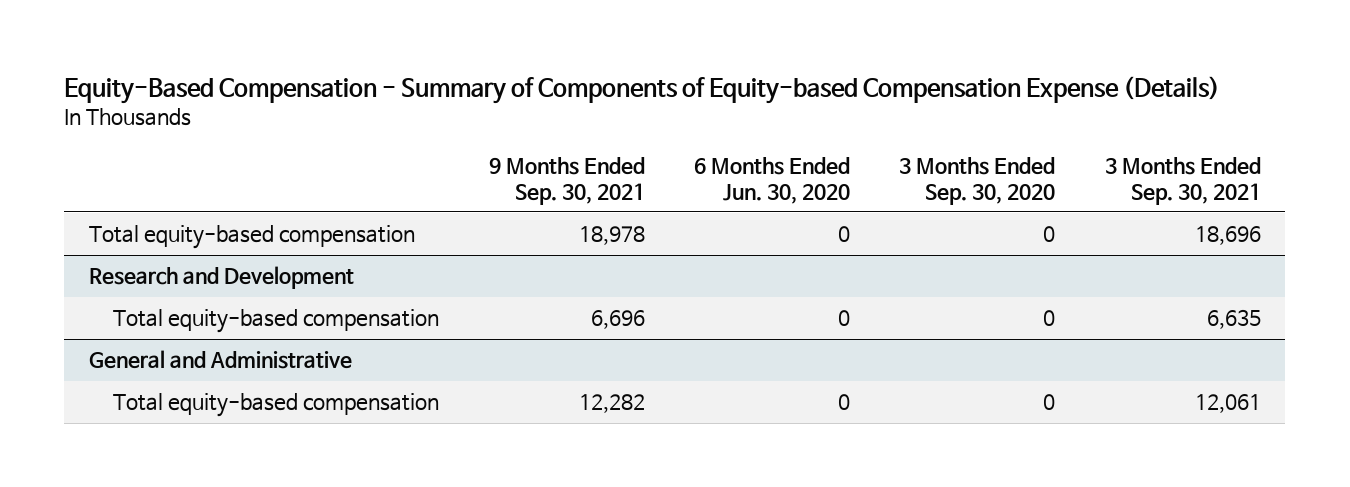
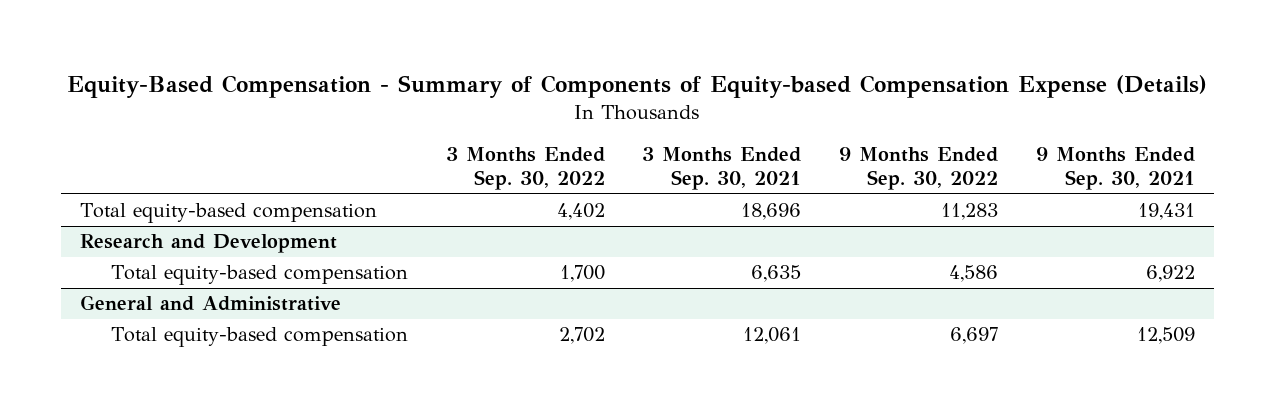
- | 9 Months Ended Sep. 30, 2021 | 6 Months Ended Jun. 30, 2020 | 3 Months Ended Sep. 30, 2020 | 3 Months Ended Sep. 30, 2021
+ | 3 Months Ended Sep. 30, 2022 | 3 Months Ended Sep. 30, 2021 | 9 Months Ended Sep. 30, 2022 | 9 Months Ended Sep. 30, 2021
- Total equity-based compensation | 18,978 | 0 | 0 | 18,696
+ Total equity-based compensation | 4,402 | 18,696 | 11,283 | 19,431
@ Research and Development
- Total equity-based compensation | 6,696 | 0 | 0 | 6,635
+ Total equity-based compensation | 1,700 | 6,635 | 4,586 | 6,922
@ General and Administrative
- Total equity-based compensation | 12,282 | 0 | 0 | 12,061
+ Total equity-based compensation | 2,702 | 12,061 | 6,697 | 12,509

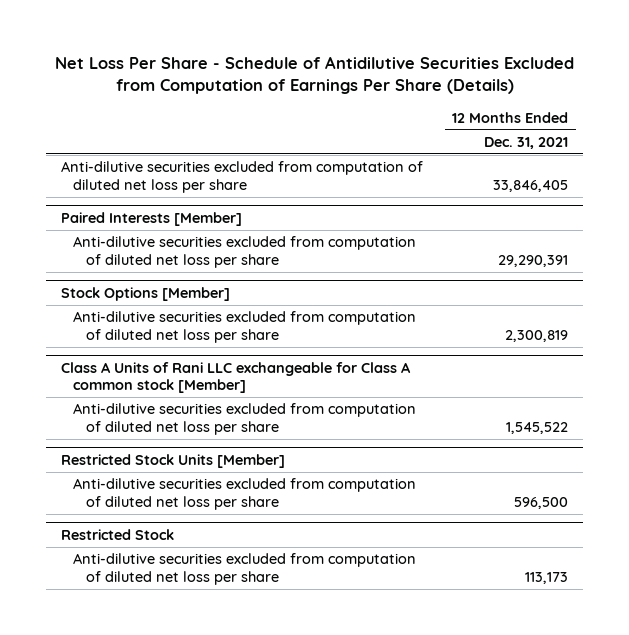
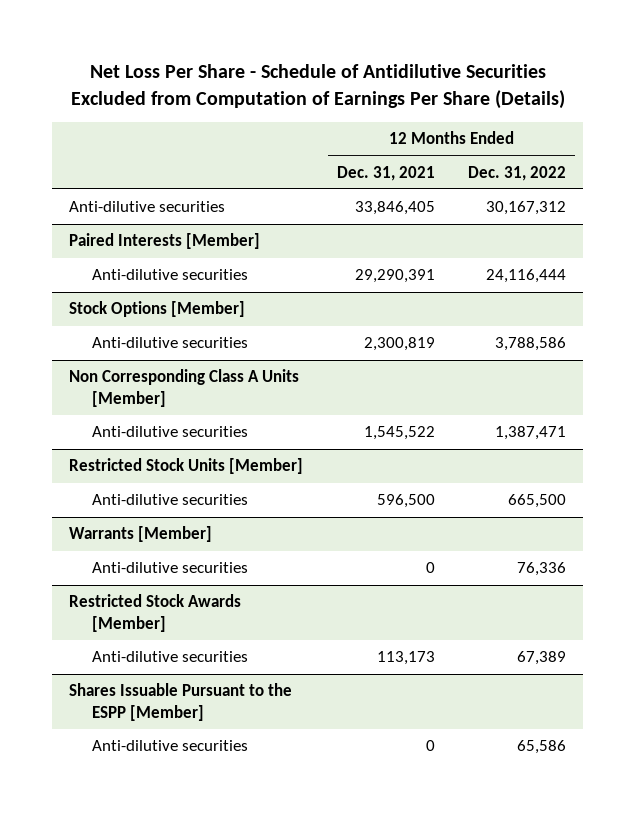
- | 12 Months Ended Dec. 31, 2021
+ | 12 Months Ended Dec. 31, 2021 | 12 Months Ended Dec. 31, 2022
- Anti-dilutive securities excluded from computation of diluted net loss per share | 33,846,405
+ Anti-dilutive securities | 33,846,405 | 30,167,312
@ Paired Interests [Member]
- Anti-dilutive securities excluded from computation of diluted net loss per share | 29,290,391
+ Anti-dilutive securities | 29,290,391 | 24,116,444
@ Stock Options [Member]
- Anti-dilutive securities excluded from computation of diluted net loss per share | 2,300,819
- Class A Units of Rani LLC exchangeable for Class A common stock [Member]
- Anti-dilutive securities excluded from computation of diluted net loss per share | 1,545,522
@ Stock Options [Member]
+ Anti-dilutive securities | 2,300,819 | 3,788,586
+ Non Corresponding Class A Units [Member]
+ Anti-dilutive securities | 1,545,522 | 1,387,471
@ Restricted Stock Units [Member]
- Anti-dilutive securities excluded from computation of diluted net loss per share | 596,500
- Restricted Stock
- Anti-dilutive securities excluded from computation of diluted net loss per share | 113,173
@ Restricted Stock Units [Member]
+ Anti-dilutive securities | 596,500 | 665,500
+ Warrants [Member]
+ Anti-dilutive securities | 0 | 76,336
+ Restricted Stock Awards [Member]
+ Anti-dilutive securities | 113,173 | 67,389
+ Shares Issuable Pursuant to the ESPP [Member]
+ Anti-dilutive securities | 0 | 65,586

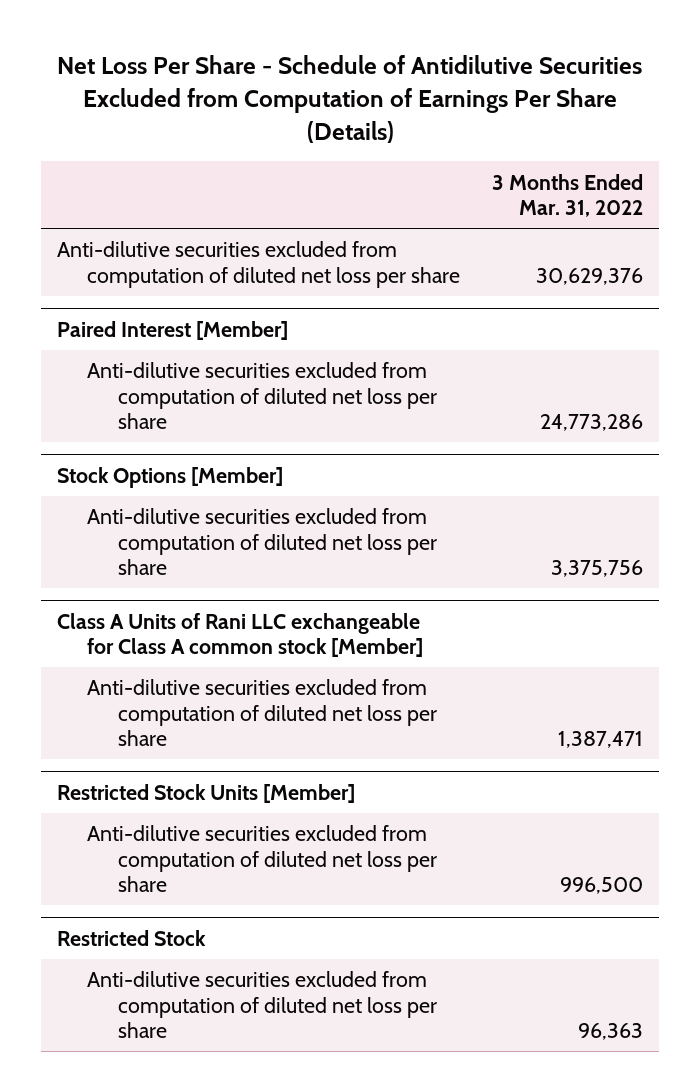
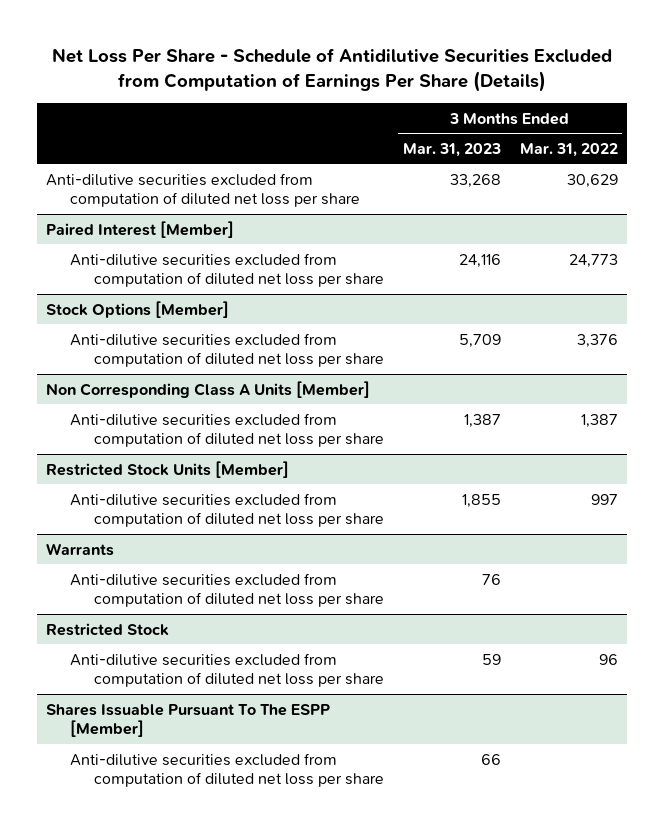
- | 3 Months Ended Mar. 31, 2022
+ | 3 Months Ended Mar. 31, 2023 | 3 Months Ended Mar. 31, 2022
- Anti-dilutive securities excluded from computation of diluted net loss per share | 30,629,376
+ Anti-dilutive securities excluded from computation of diluted net loss per share | 33,268 | 30,629
@ Paired Interest [Member]
- Anti-dilutive securities excluded from computation of diluted net loss per share | 24,773,286
+ Anti-dilutive securities excluded from computation of diluted net loss per share | 24,116 | 24,773
@ Stock Options [Member]
- Anti-dilutive securities excluded from computation of diluted net loss per share | 3,375,756
- Class A Units of Rani LLC exchangeable for Class A common stock [Member]
- Anti-dilutive securities excluded from computation of diluted net loss per share | 1,387,471
@ Stock Options [Member]
+ Anti-dilutive securities excluded from computation of diluted net loss per share | 5,709 | 3,376
+ Non Corresponding Class A Units [Member]
+ Anti-dilutive securities excluded from computation of diluted net loss per share | 1,387 | 1,387
@ Restricted Stock Units [Member]
- Anti-dilutive securities excluded from computation of diluted net loss per share | 996,500
+ Anti-dilutive securities excluded from computation of diluted net loss per share | 1,855 | 997
+ Warrants
+ Anti-dilutive securities excluded from computation of diluted net loss per share | 76 |
@ Restricted Stock
- Anti-dilutive securities excluded from computation of diluted net loss per share | 96,363
+ Anti-dilutive securities excluded from computation of diluted net loss per share | 59 | 96
+ Shares Issuable Pursuant To The ESPP [Member]
+ Anti-dilutive securities excluded from computation of diluted net loss per share | 66 |

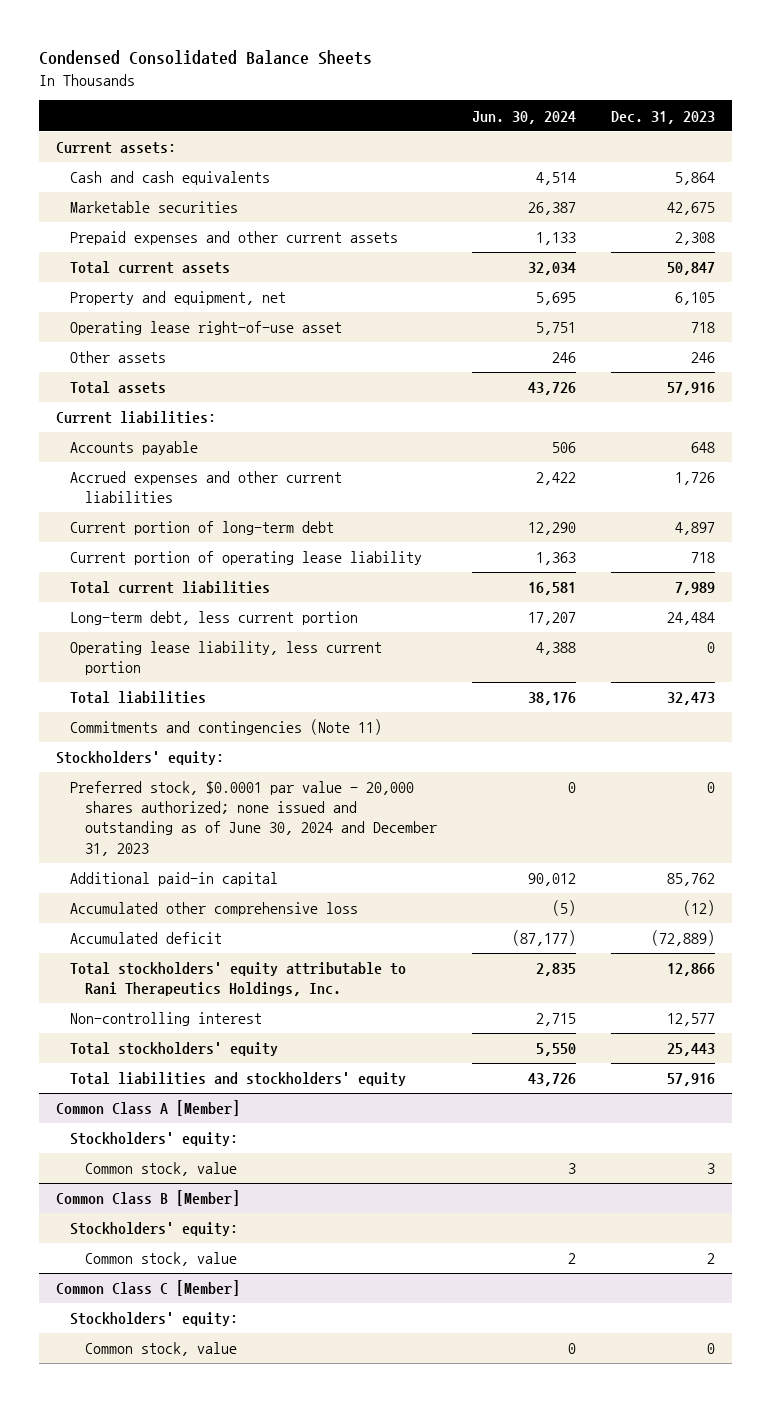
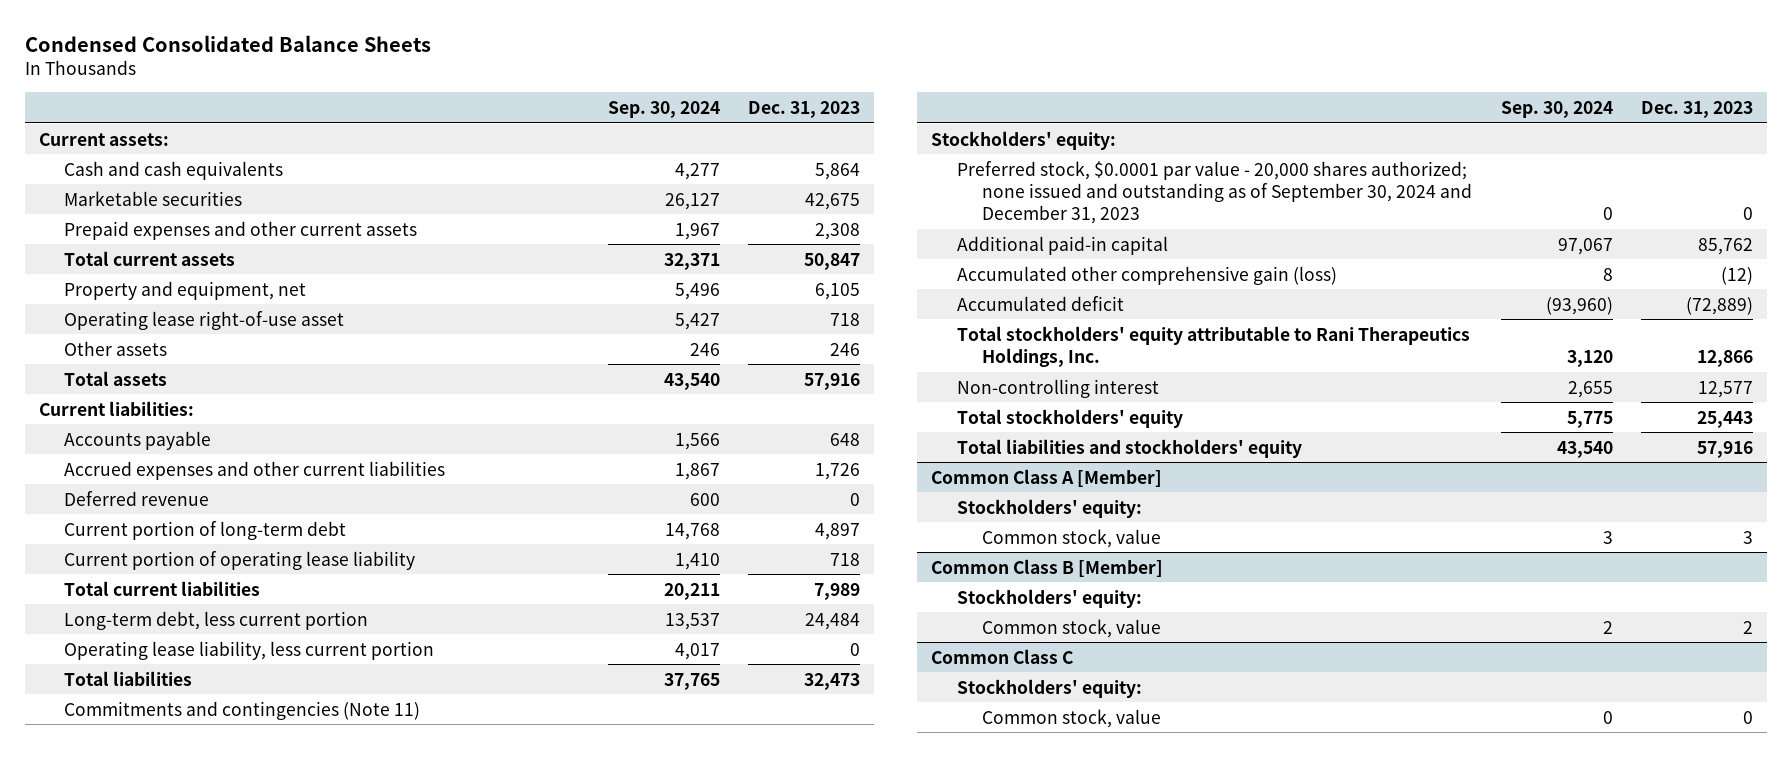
- | Jun. 30, 2024 | Dec. 31, 2023
+ | Sep. 30, 2024 | Dec. 31, 2023
+ Deferred revenue | 600 | 0
- Preferred stock, $0.0001 par value - 20,000 shares authorized; none issued and outstanding as of June 30, 2024 and December 31, 2023 | 0 | 0
+ Preferred stock, $0.0001 par value - 20,000 shares authorized; none issued and outstanding as of September 30, 2024 and December 31, 2023 | 0 | 0
- Accumulated other comprehensive loss | (5) | (12)
+ Accumulated other comprehensive gain (loss) | 8 | (12)
- Common Class C [Member]
+ Common Class C

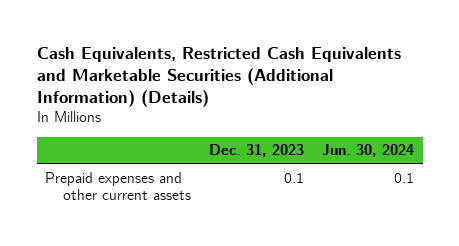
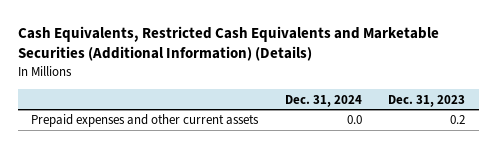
- | Dec. 31, 2023 | Jun. 30, 2024
+ | Dec. 31, 2024 | Dec. 31, 2023
- Prepaid expenses and other current assets | 0.1 | 0.1
+ Prepaid expenses and other current assets | 0.0 | 0.2

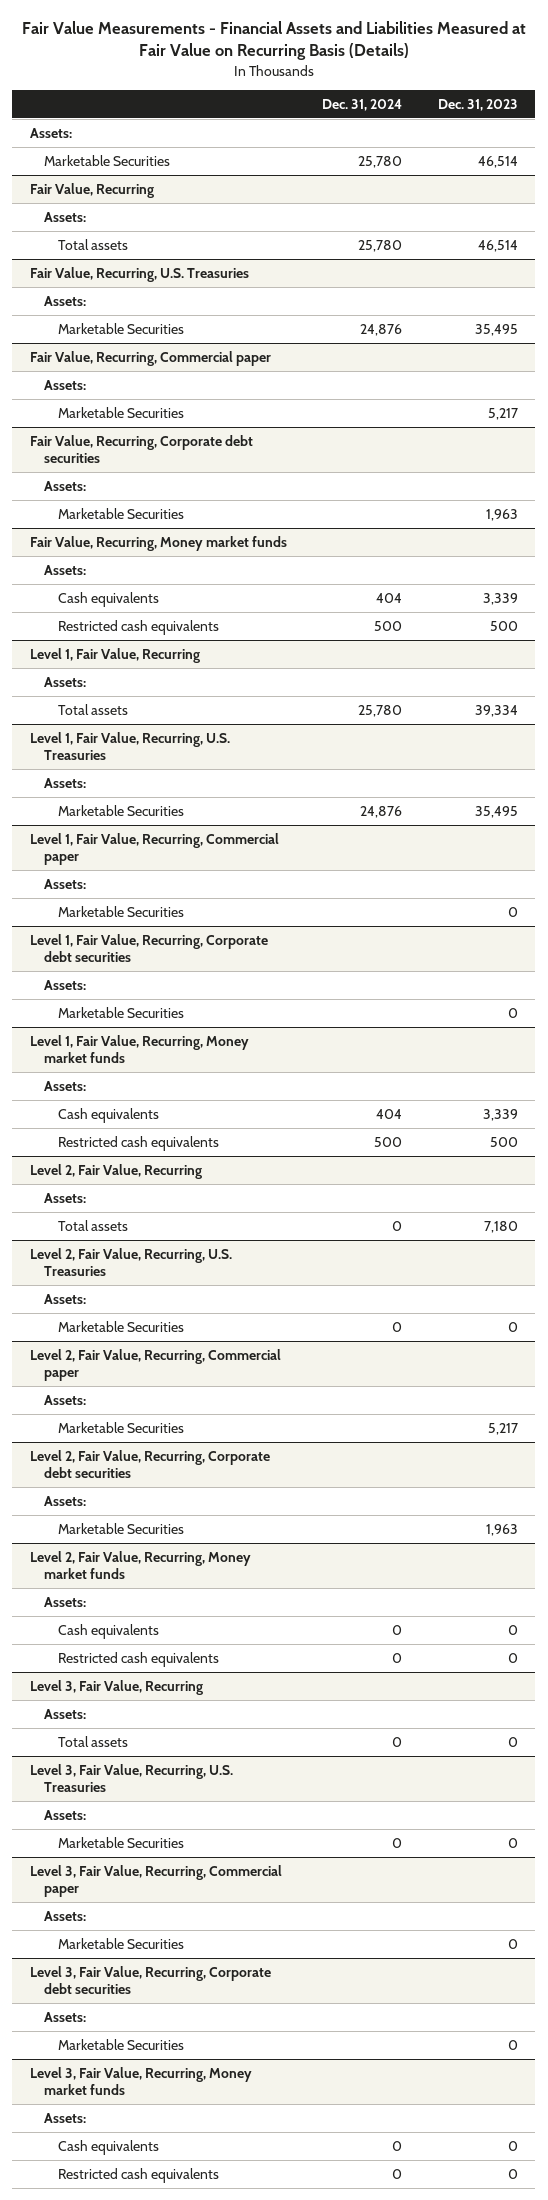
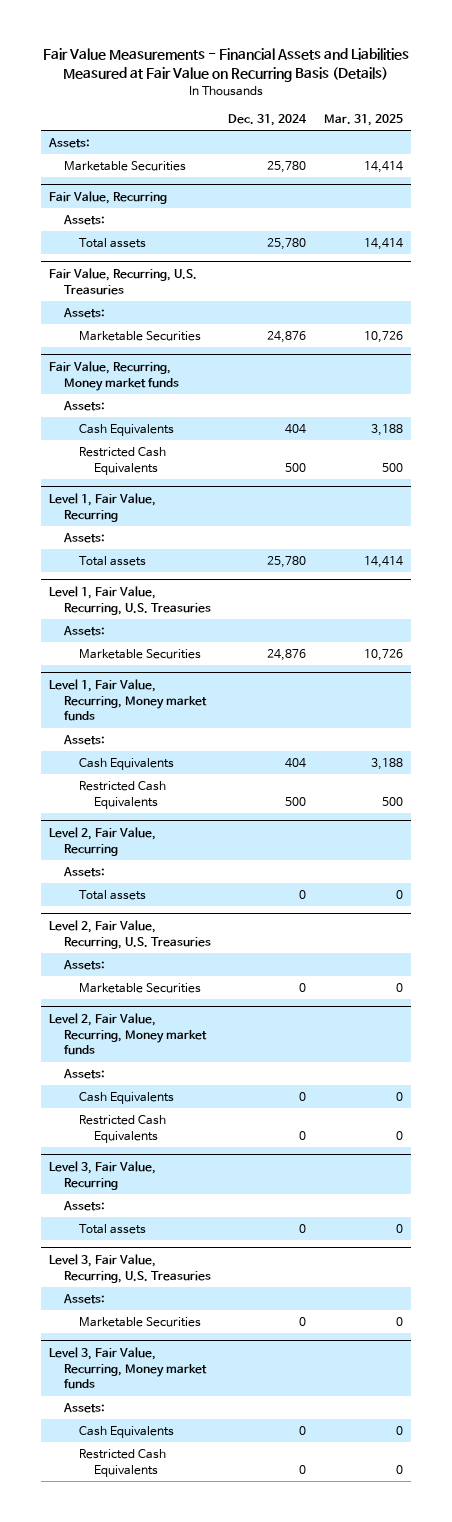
- | Dec. 31, 2024 | Dec. 31, 2023
+ | Dec. 31, 2024 | Mar. 31, 2025
- Fair Value, Recurring, Commercial paper
- Assets:
- Marketable Securities | | 5,217
- Fair Value, Recurring, Corporate debt securities
- Assets:
- Marketable Securities | | 1,963
@ Fair Value, Recurring, Money market funds
- Cash equivalents | 404 | 3,339
- Restricted cash equivalents | 500 | 500
+ Cash Equivalents | 404 | 3,188
+ Restricted Cash Equivalents | 500 | 500
- Level 1, Fair Value, Recurring, Commercial paper
- Assets:
- Marketable Securities | | 0
- Level 1, Fair Value, Recurring, Corporate debt securities
- Assets:
- Marketable Securities | | 0
@ Level 1, Fair Value, Recurring, Money market funds
- Cash equivalents | 404 | 3,339
- Restricted cash equivalents | 500 | 500
+ Cash Equivalents | 404 | 3,188
+ Restricted Cash Equivalents | 500 | 500
- Level 2, Fair Value, Recurring, Commercial paper
- Assets:
- Marketable Securities | | 5,217
- Level 2, Fair Value, Recurring, Corporate debt securities
- Assets:
- Marketable Securities | | 1,963
@ Level 2, Fair Value, Recurring, Money market funds
- Cash equivalents | 0 | 0
- Restricted cash equivalents | 0 | 0
+ Cash Equivalents | 0 | 0
+ Restricted Cash Equivalents | 0 | 0
- Level 3, Fair Value, Recurring, Commercial paper
- Assets:
- Marketable Securities | | 0
- Level 3, Fair Value, Recurring, Corporate debt securities
- Assets:
- Marketable Securities | | 0
@ Level 3, Fair Value, Recurring, Money market funds
- Cash equivalents | 0 | 0
- Restricted cash equivalents | 0 | 0
+ Cash Equivalents | 0 | 0
+ Restricted Cash Equivalents | 0 | 0

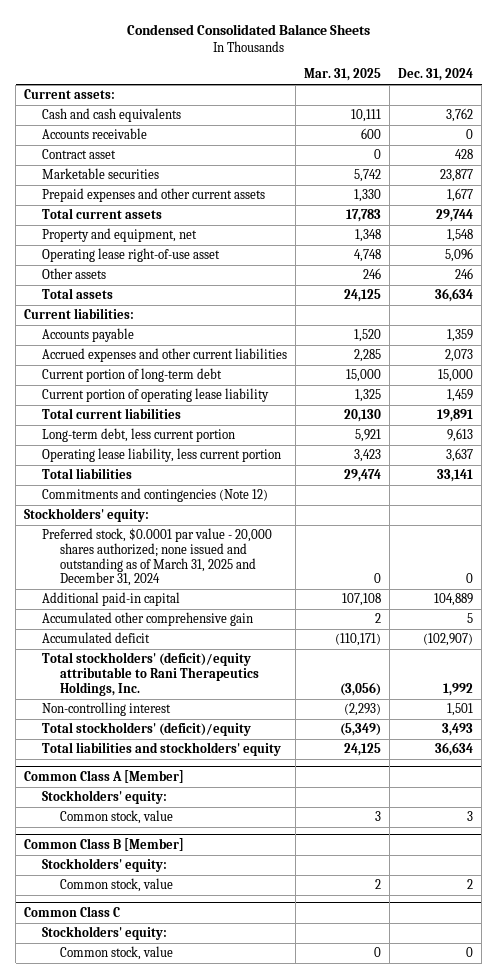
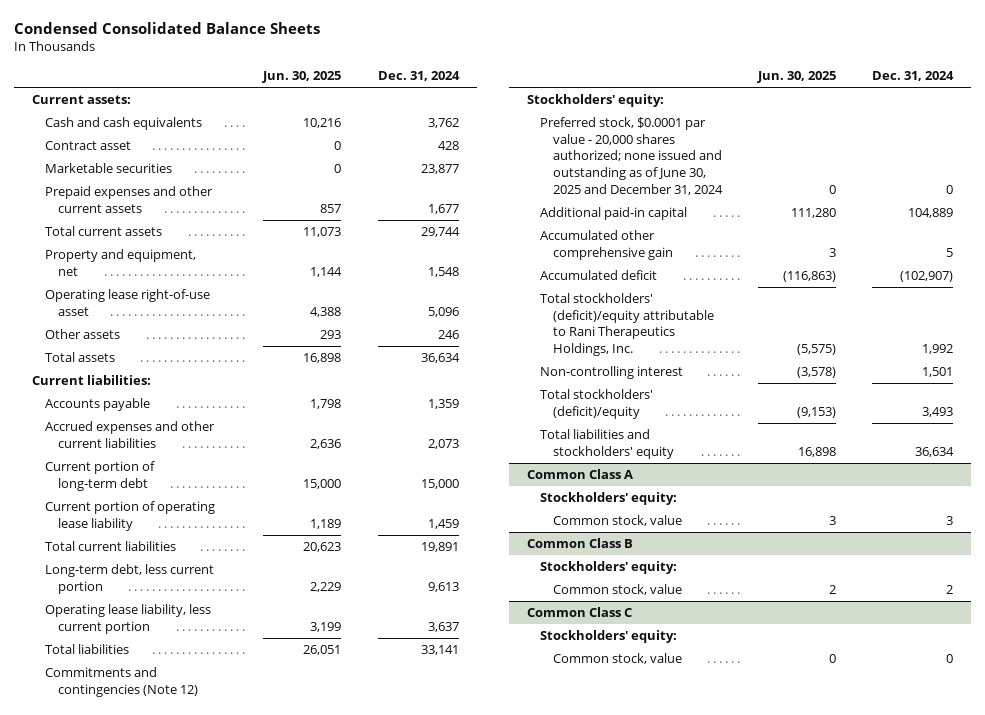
- | Mar. 31, 2025 | Dec. 31, 2024
+ | Jun. 30, 2025 | Dec. 31, 2024
- Accounts receivable | 600 | 0
- Preferred stock, $0.0001 par value - 20,000 shares authorized; none issued and outstanding as of March 31, 2025 and December 31, 2024 | 0 | 0
+ Preferred stock, $0.0001 par value - 20,000 shares authorized; none issued and outstanding as of June 30, 2025 and December 31, 2024 | 0 | 0
- Common Class A [Member]
+ Common Class A
- Common Class B [Member]
+ Common Class B

